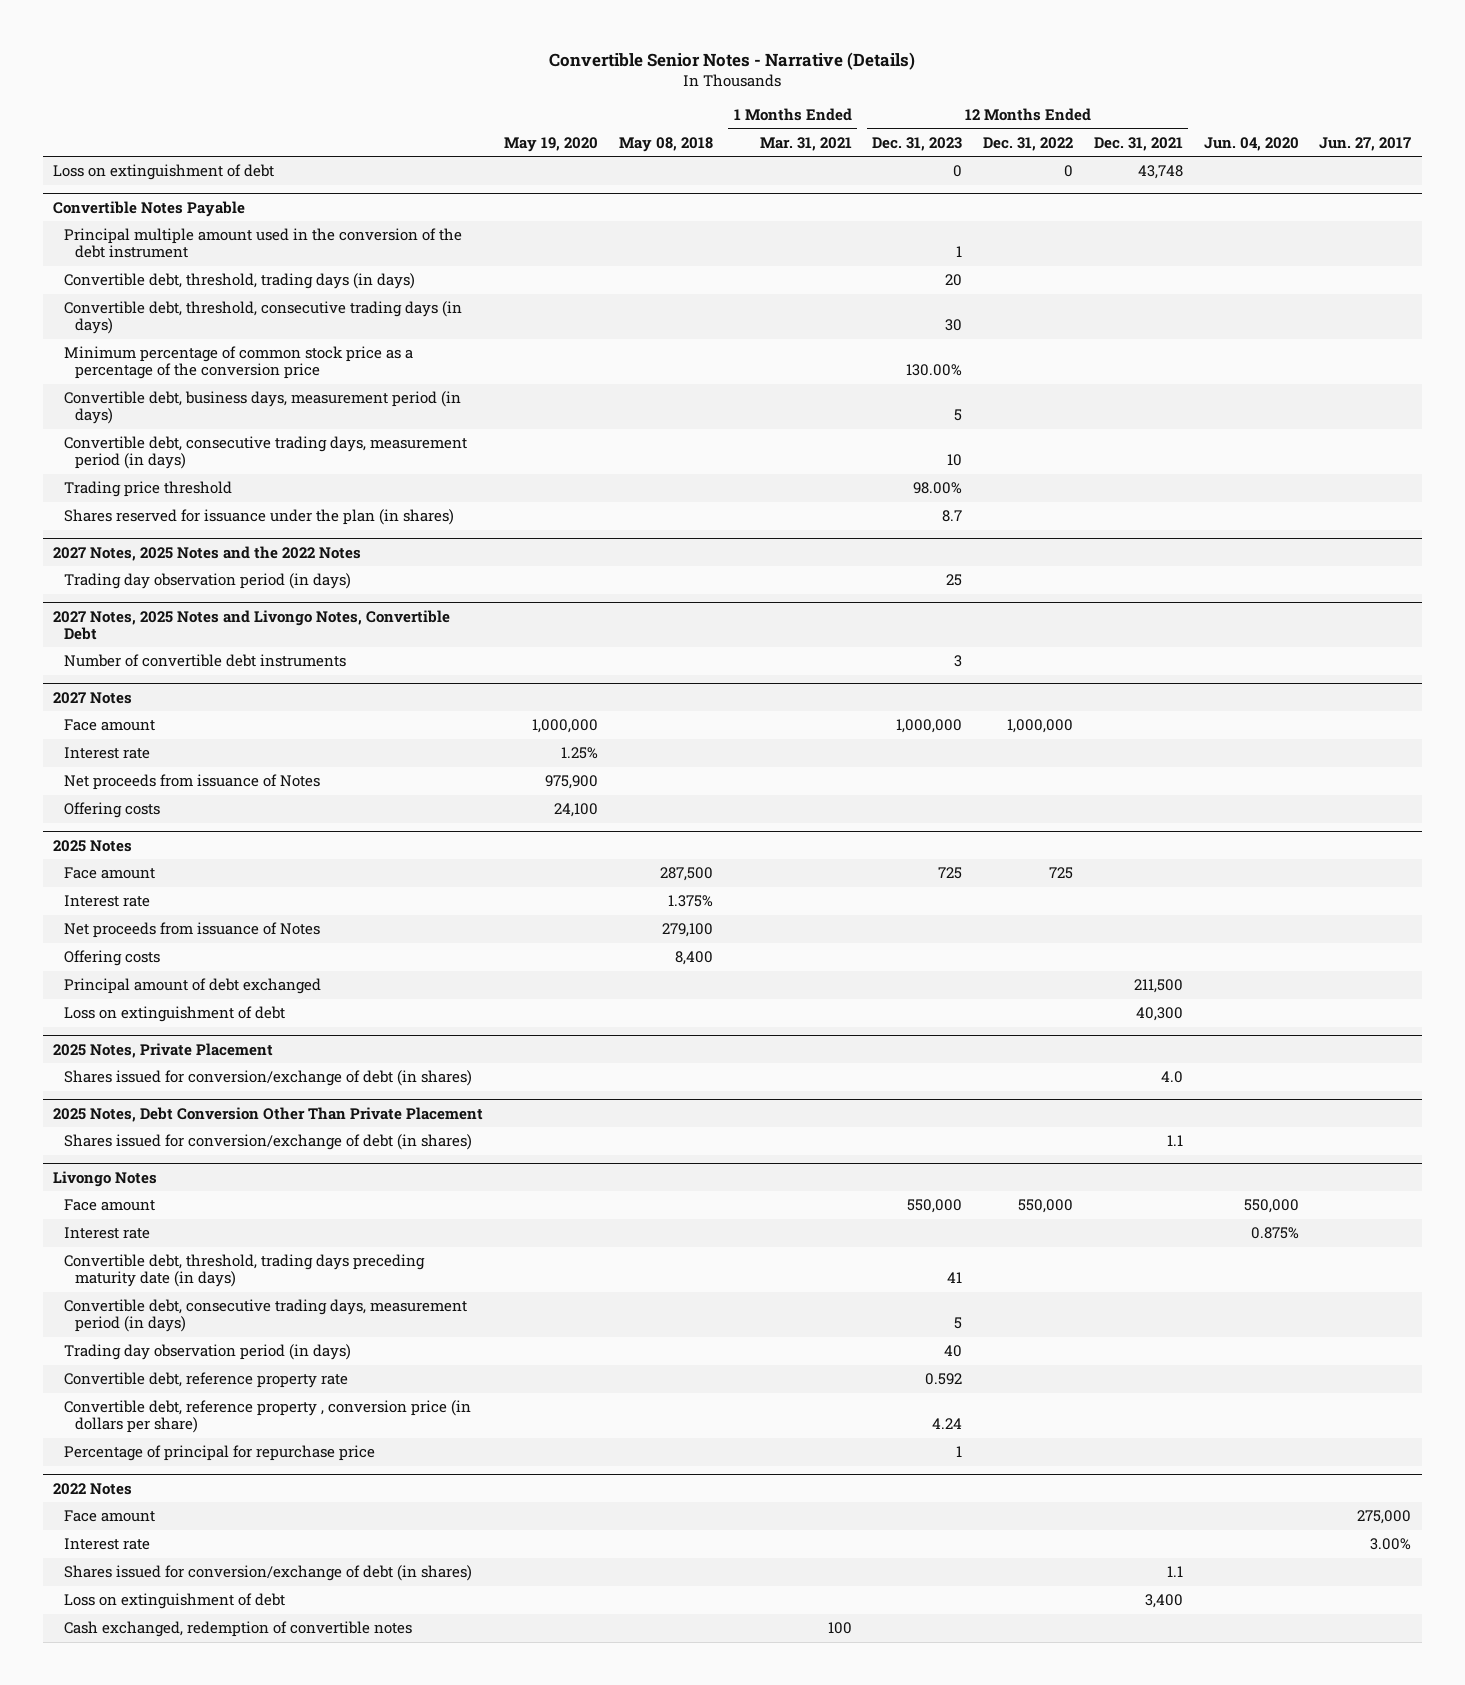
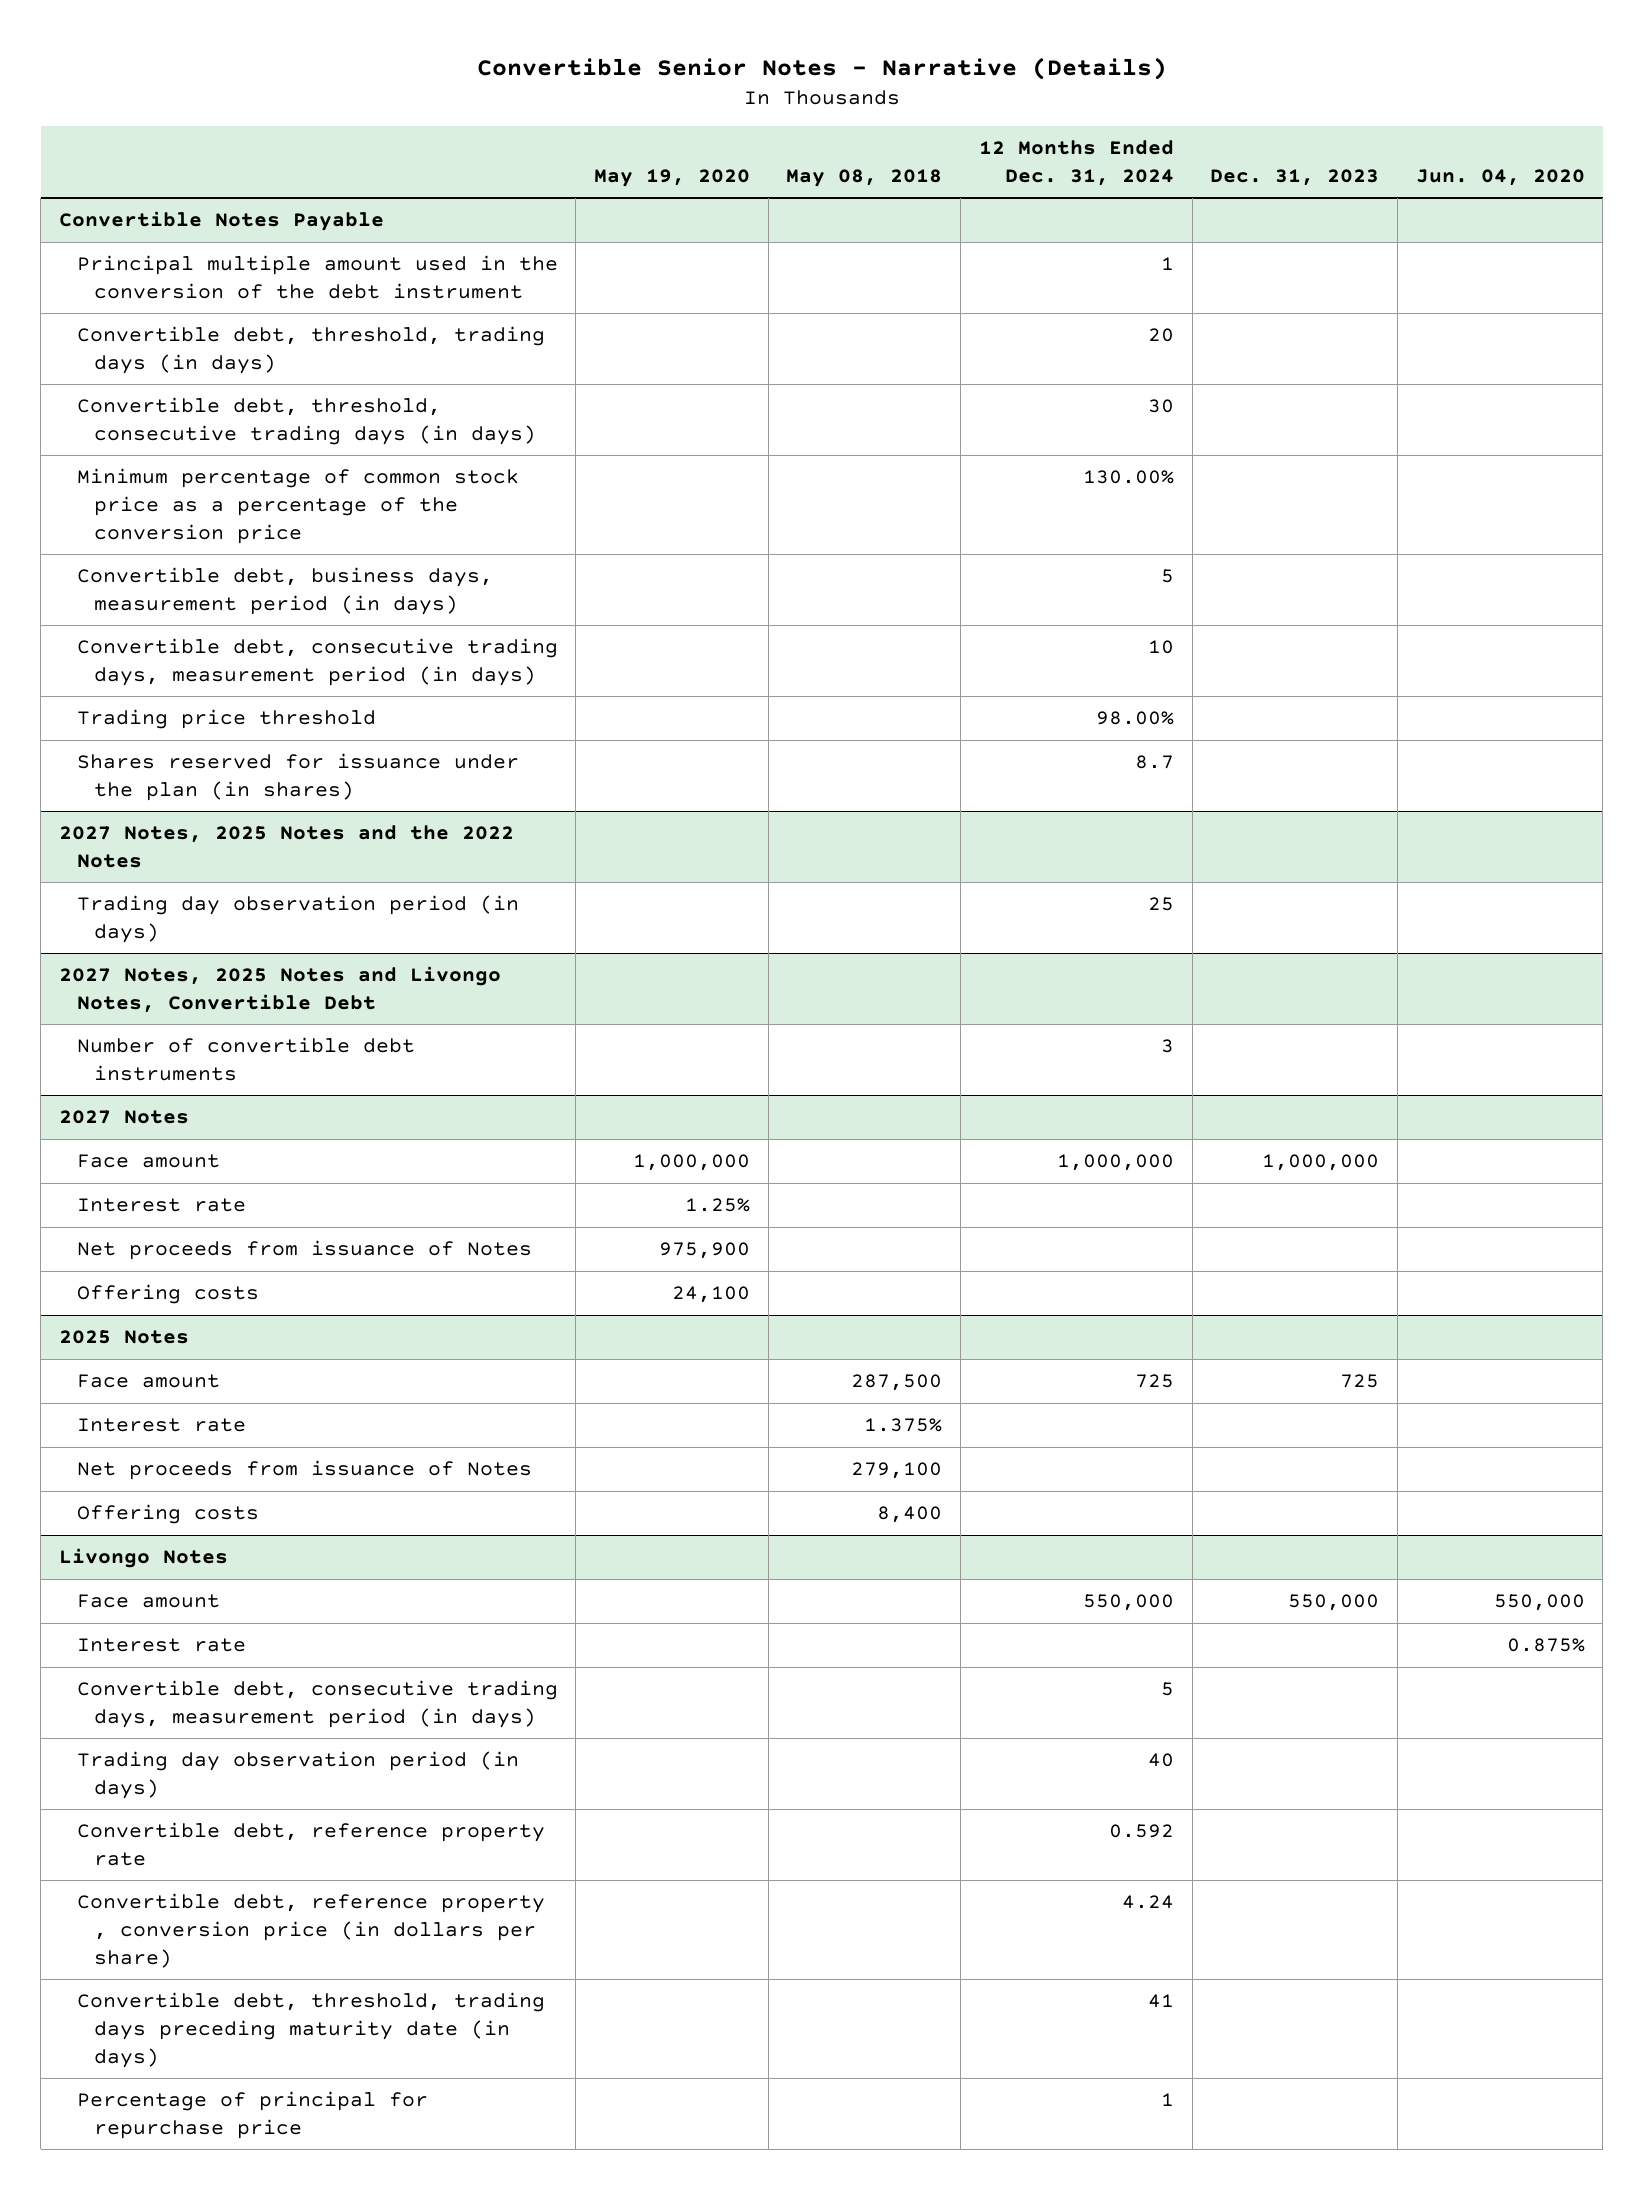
- | May 19, 2020 | May 08, 2018 | 1 Months Ended Mar. 31, 2021 | 12 Months Ended Dec. 31, 2023 | 12 Months Ended Dec. 31, 2022 | 12 Months Ended Dec. 31, 2021 | Jun. 04, 2020 | Jun. 27, 2017
+ | May 19, 2020 | May 08, 2018 | 12 Months Ended Dec. 31, 2024 | Dec. 31, 2023 | Jun. 04, 2020
- Loss on extinguishment of debt | | | | 0 | 0 | 43,748 | |
@ 2025 Notes
- Principal amount of debt exchanged | | | | | | 211,500 | |
- Loss on extinguishment of debt | | | | | | 40,300 | |
- 2025 Notes, Private Placement
- Shares issued for conversion/exchange of debt (in shares) | | | | | | 4.0 | |
- 2025 Notes, Debt Conversion Other Than Private Placement
- Shares issued for conversion/exchange of debt (in shares) | | | | | | 1.1 | |
@ Livongo Notes
moved down: Convertible debt, threshold, trading days preceding maturity date (in days) | | | 41 | |
- 2022 Notes
- Face amount | | | | | | | | 275,000
- Interest rate | | | | | | | | 3.00%
- Shares issued for conversion/exchange of debt (in shares) | | | | | | 1.1 | |
- Loss on extinguishment of debt | | | | | | 3,400 | |
- Cash exchanged, redemption of convertible notes | | | 100 | | | | |

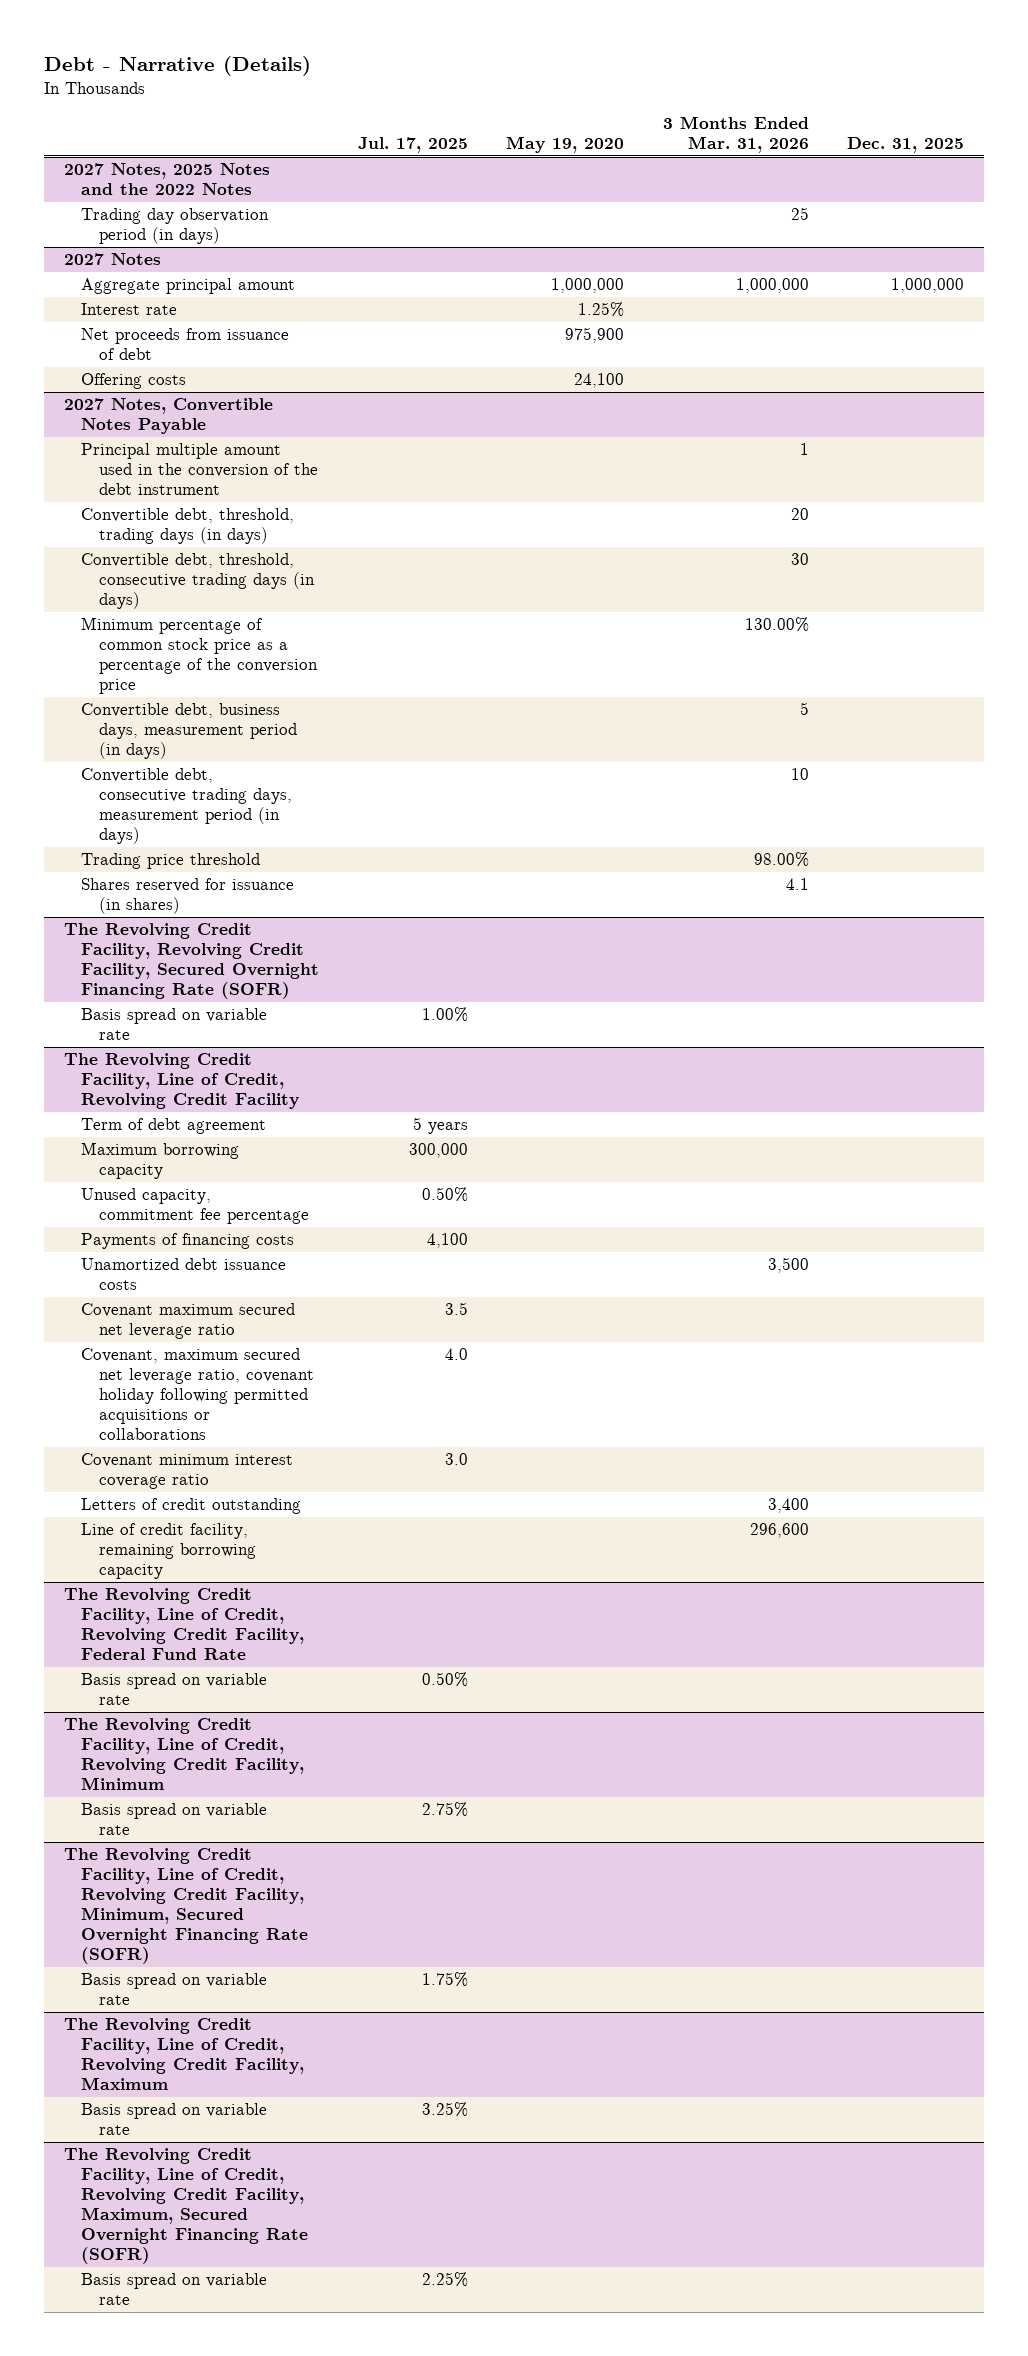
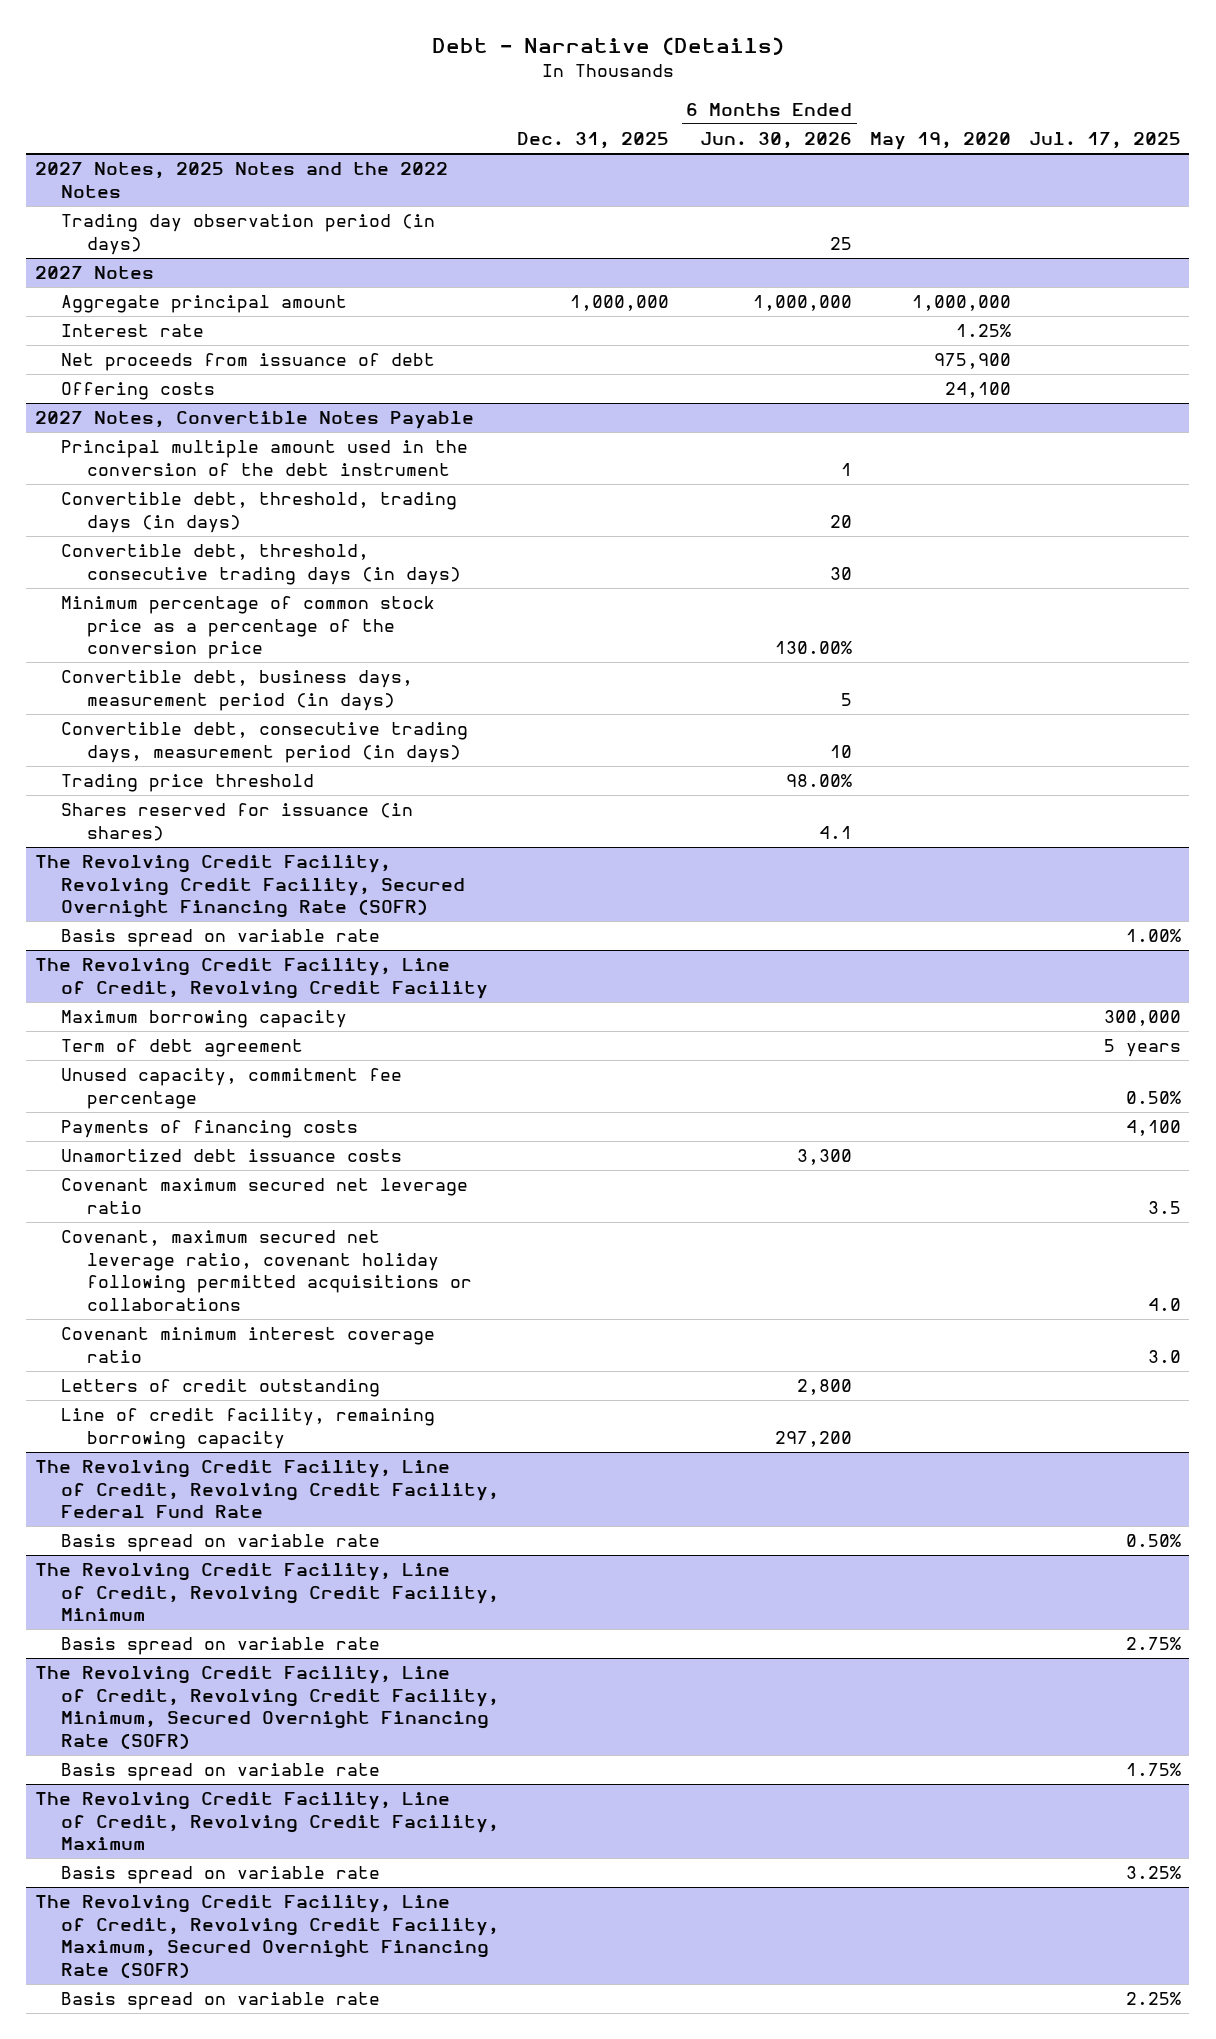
- | Jul. 17, 2025 | May 19, 2020 | 3 Months Ended Mar. 31, 2026 | Dec. 31, 2025
+ | Dec. 31, 2025 | 6 Months Ended Jun. 30, 2026 | May 19, 2020 | Jul. 17, 2025
@ The Revolving Credit Facility, Line of Credit, Revolving Credit Facility
moved down: Term of debt agreement | | | | 5 years

